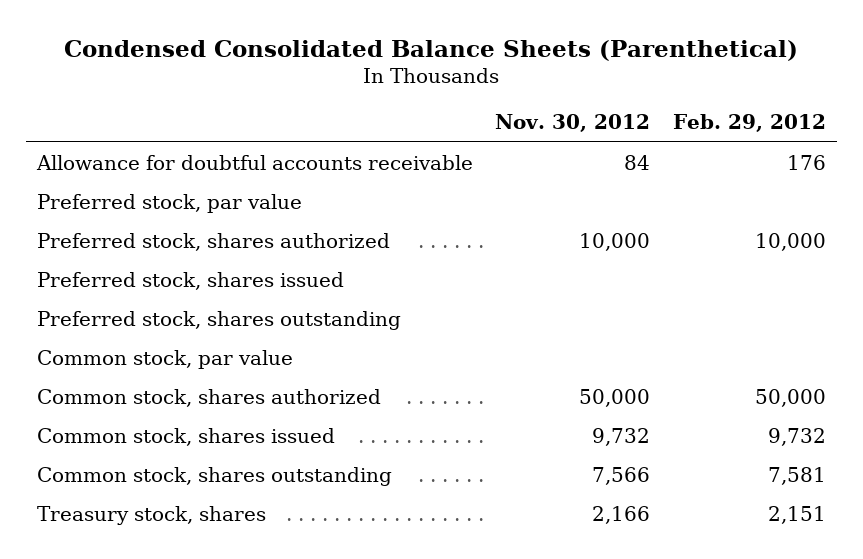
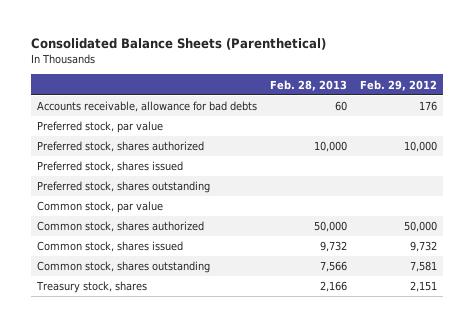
- Condensed Consolidated Balance Sheets (Parenthetical)
+ Consolidated Balance Sheets (Parenthetical)
- | Nov. 30, 2012 | Feb. 29, 2012
+ | Feb. 28, 2013 | Feb. 29, 2012
- Allowance for doubtful accounts receivable | 84 | 176
+ Accounts receivable, allowance for bad debts | 60 | 176

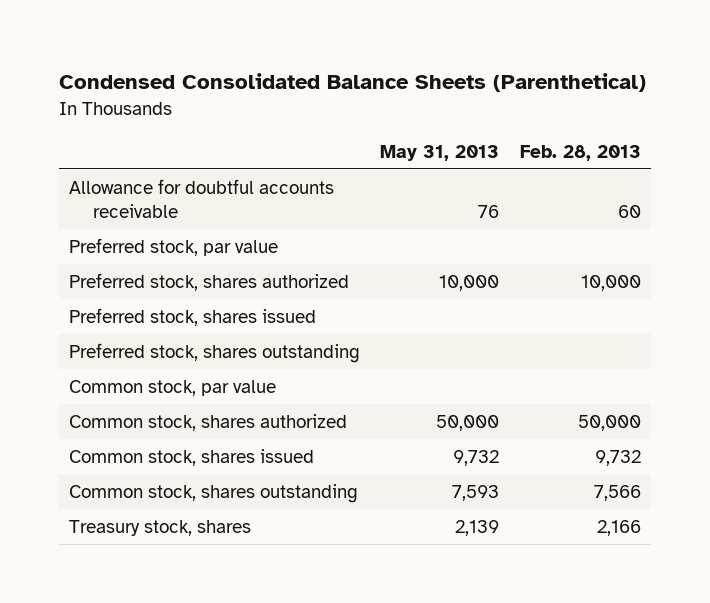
- Consolidated Balance Sheets (Parenthetical)
+ Condensed Consolidated Balance Sheets (Parenthetical)
- | Feb. 28, 2013 | Feb. 29, 2012
+ | May 31, 2013 | Feb. 28, 2013
- Accounts receivable, allowance for bad debts | 60 | 176
+ Allowance for doubtful accounts receivable | 76 | 60

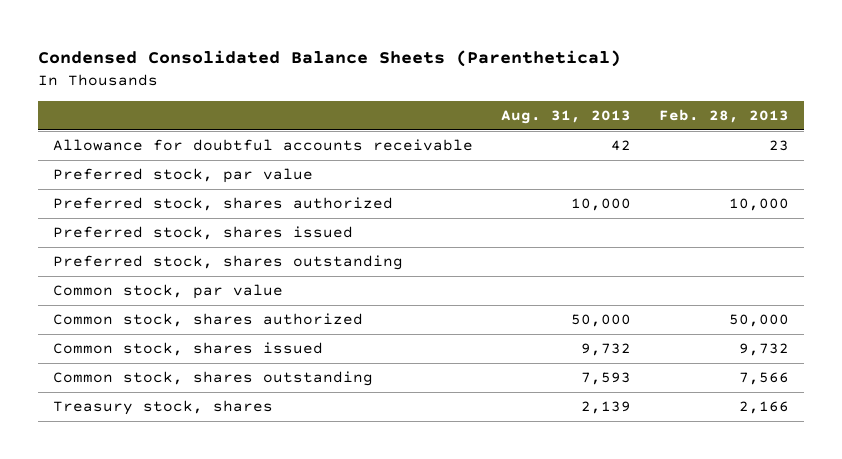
- | May 31, 2013 | Feb. 28, 2013
+ | Aug. 31, 2013 | Feb. 28, 2013
- Allowance for doubtful accounts receivable | 76 | 60
+ Allowance for doubtful accounts receivable | 42 | 23

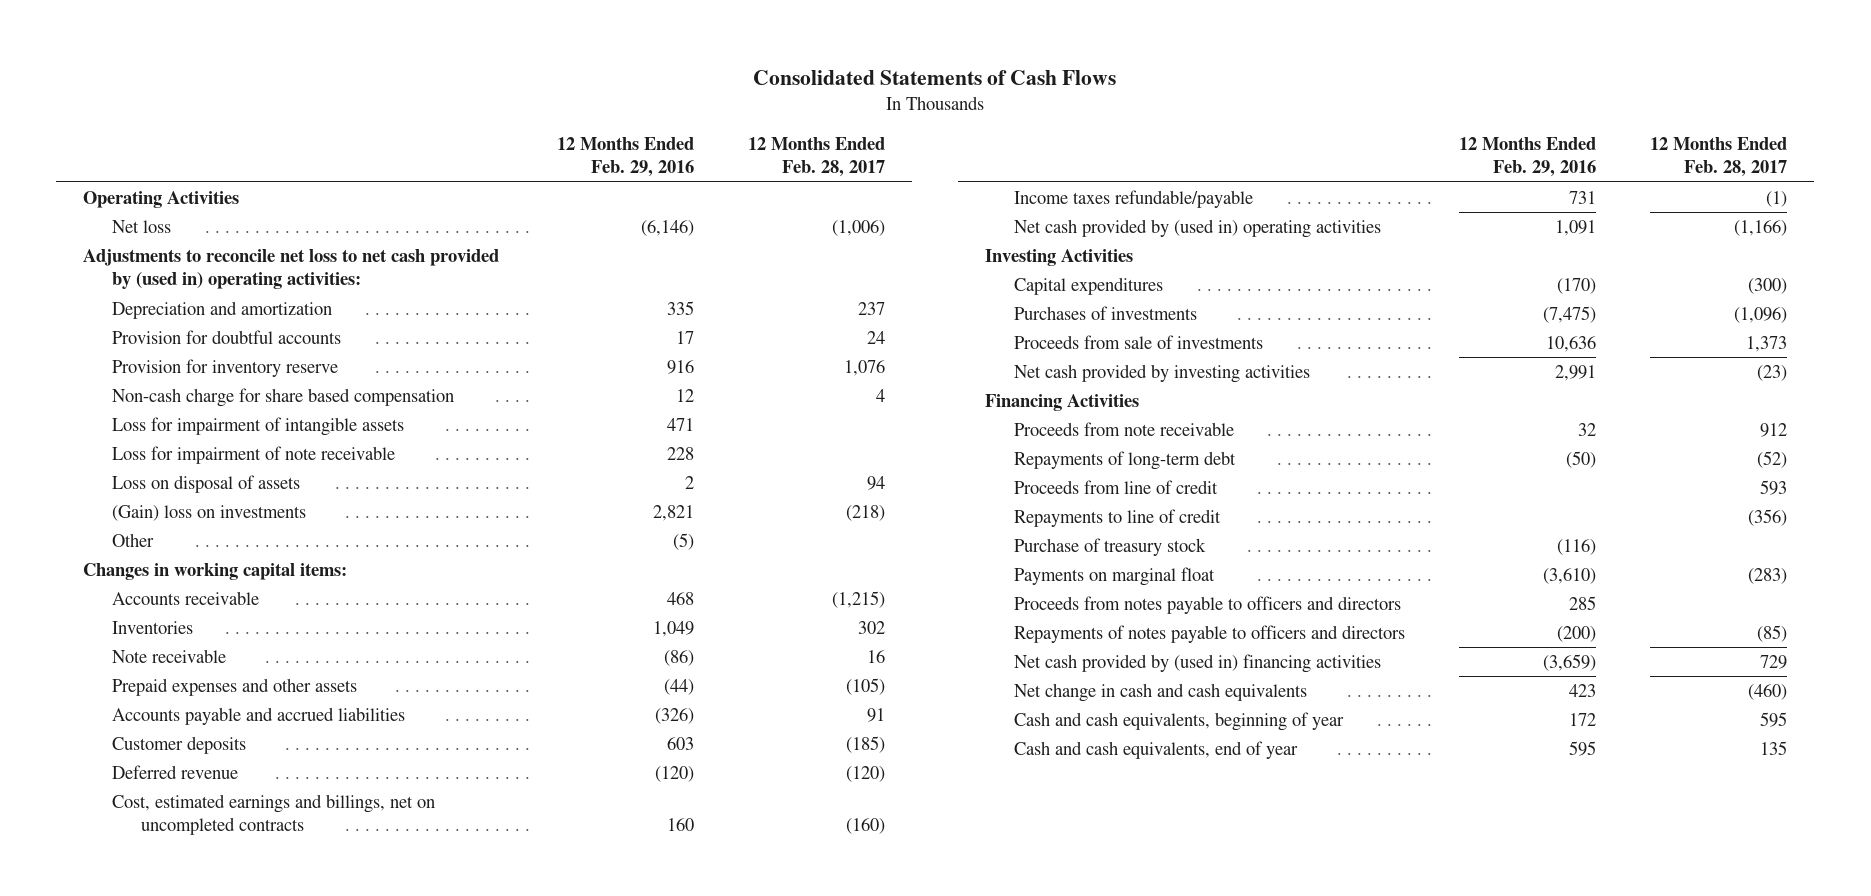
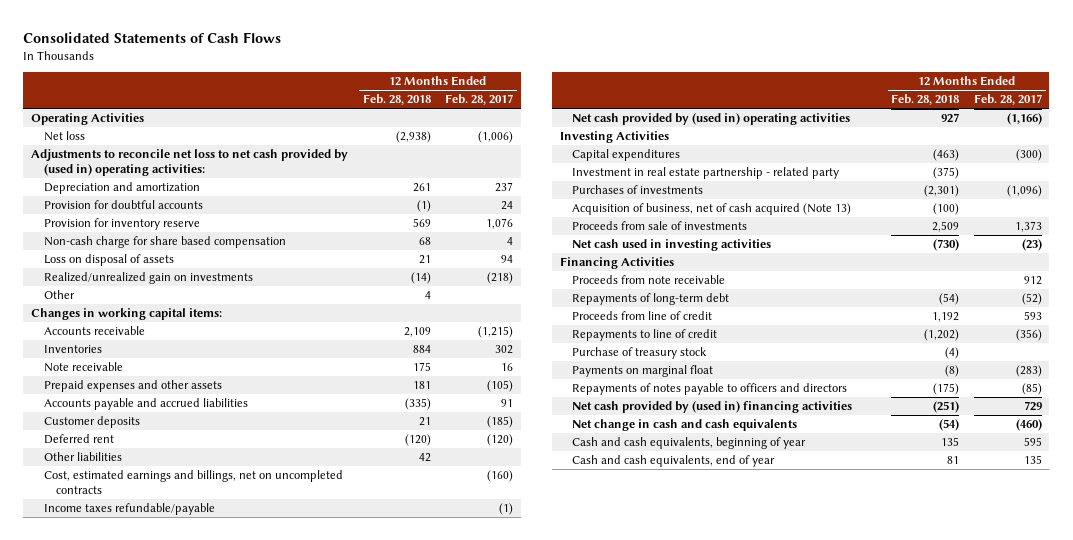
- | 12 Months Ended Feb. 29, 2016 | 12 Months Ended Feb. 28, 2017
+ | 12 Months Ended Feb. 28, 2018 | 12 Months Ended Feb. 28, 2017
- Loss for impairment of intangible assets | 471 |
- Loss for impairment of note receivable | 228 |
- (Gain) loss on investments | 2,821 | (218)
+ Realized/unrealized gain on investments | (14) | (218)
- Deferred revenue | (120) | (120)
+ Deferred rent | (120) | (120)
+ Other liabilities | 42 |
+ Investment in real estate partnership - related party | (375) |
+ Acquisition of business, net of cash acquired (Note 13) | (100) |
- Net cash provided by investing activities | 2,991 | (23)
+ Net cash used in investing activities | (730) | (23)
- Proceeds from notes payable to officers and directors | 285 |

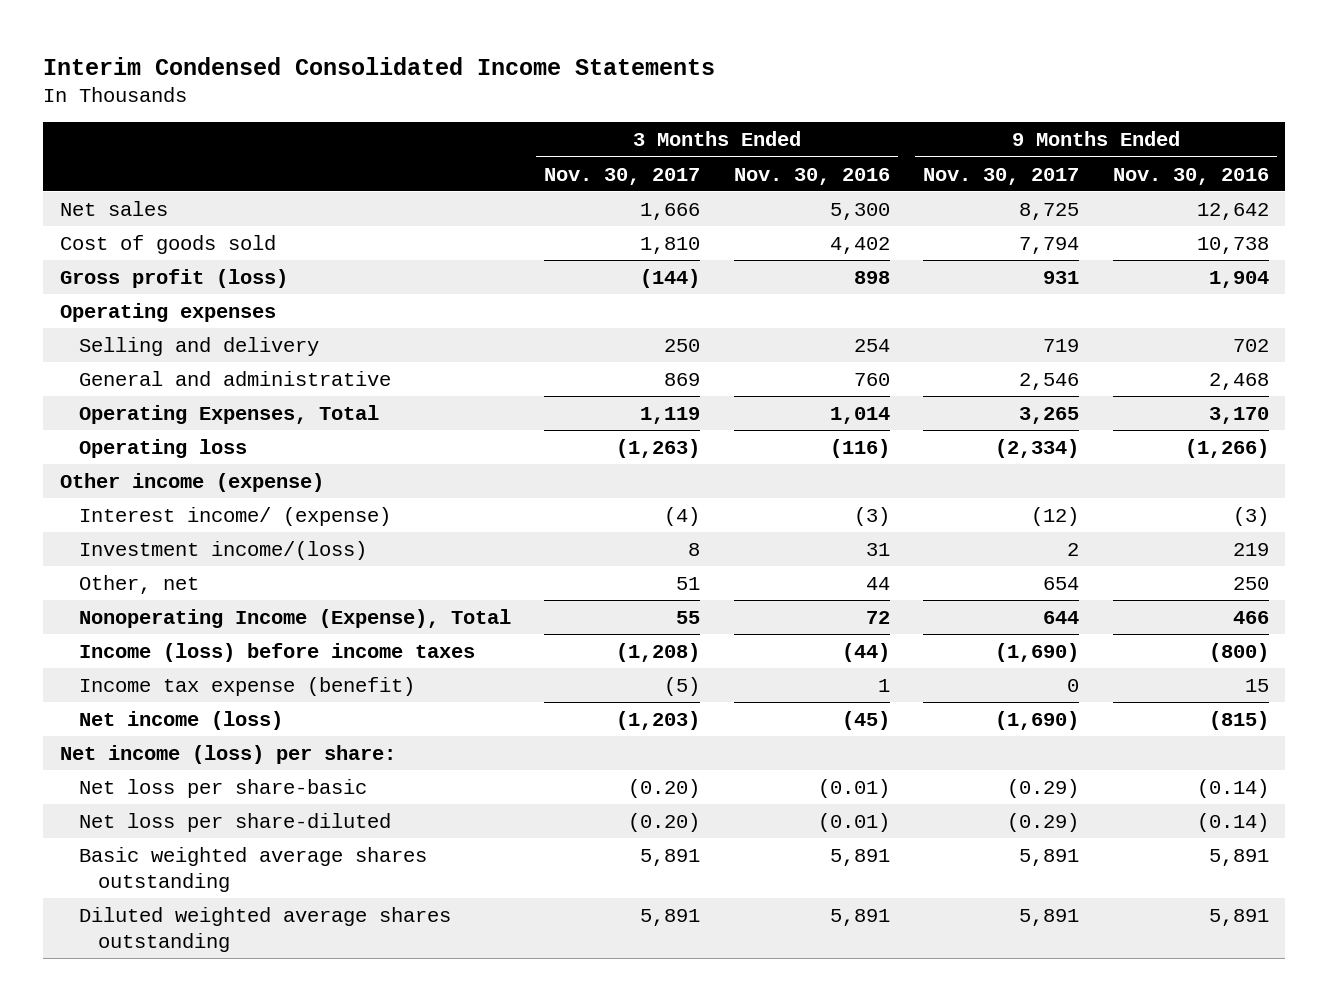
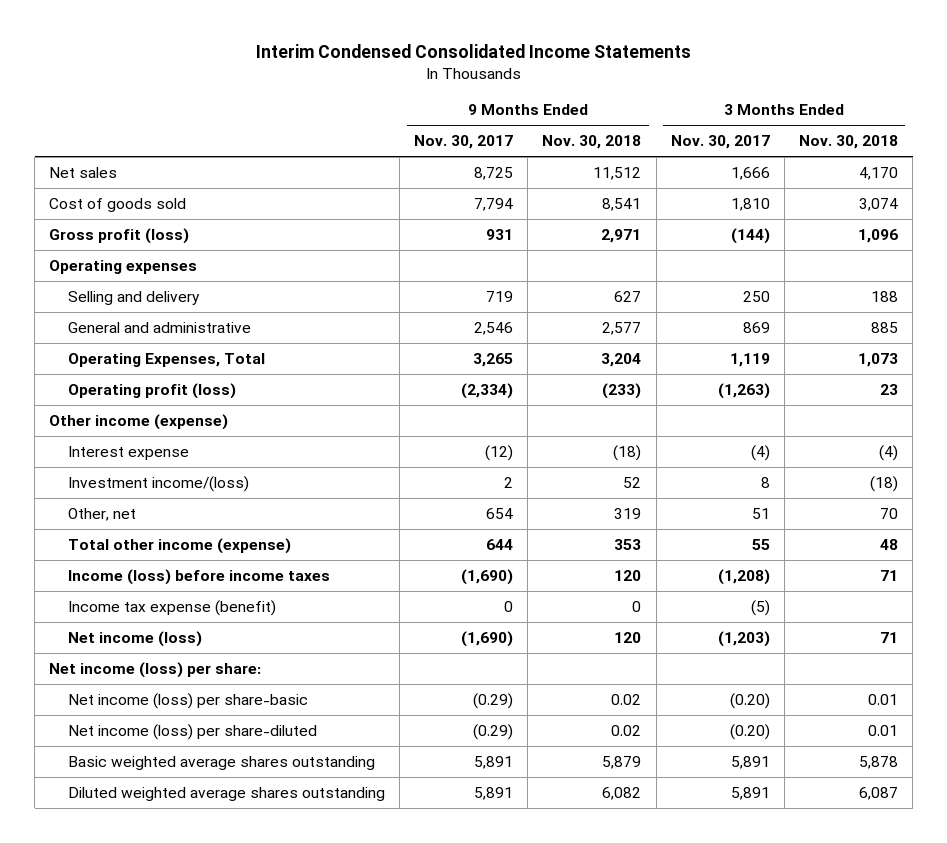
- | 3 Months Ended Nov. 30, 2017 | 3 Months Ended Nov. 30, 2016 | 9 Months Ended Nov. 30, 2017 | 9 Months Ended Nov. 30, 2016
+ | 9 Months Ended Nov. 30, 2017 | 9 Months Ended Nov. 30, 2018 | 3 Months Ended Nov. 30, 2017 | 3 Months Ended Nov. 30, 2018
- Operating loss | (1,263) | (116) | (2,334) | (1,266)
+ Operating profit (loss) | (2,334) | (233) | (1,263) | 23
- Interest income/ (expense) | (4) | (3) | (12) | (3)
+ Interest expense | (12) | (18) | (4) | (4)
- Nonoperating Income (Expense), Total | 55 | 72 | 644 | 466
+ Total other income (expense) | 644 | 353 | 55 | 48
- Net loss per share-basic | (0.20) | (0.01) | (0.29) | (0.14)
- Net loss per share-diluted | (0.20) | (0.01) | (0.29) | (0.14)
+ Net income (loss) per share-basic | (0.29) | 0.02 | (0.20) | 0.01
+ Net income (loss) per share-diluted | (0.29) | 0.02 | (0.20) | 0.01

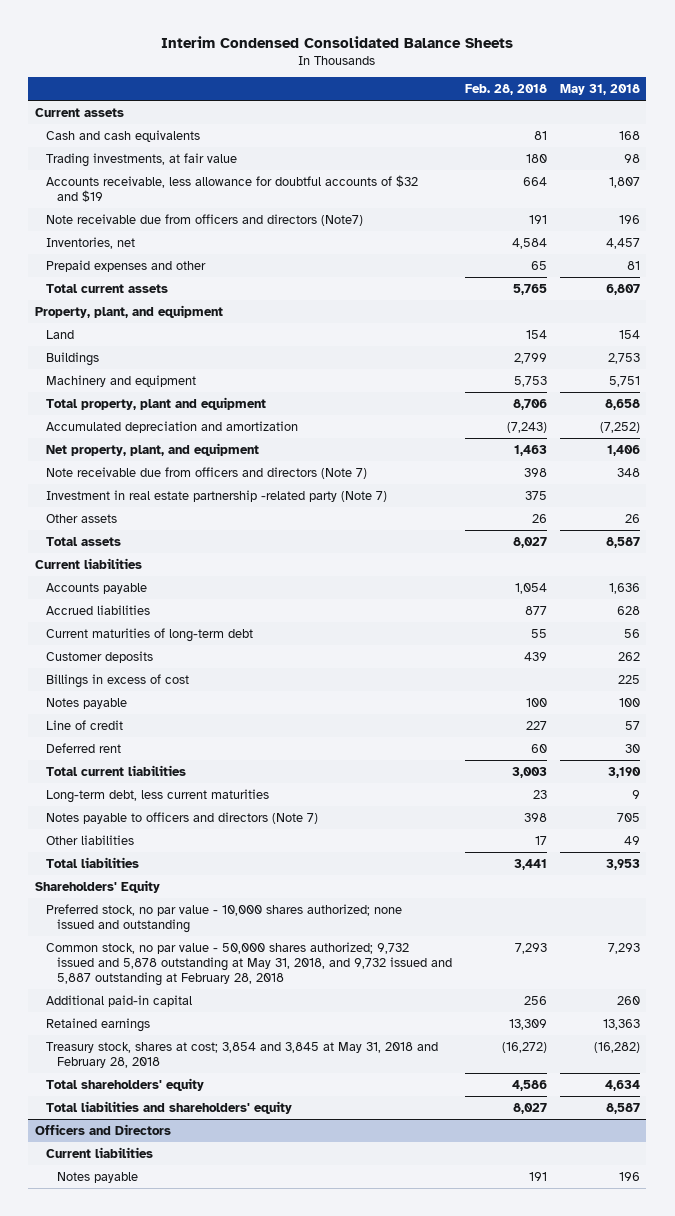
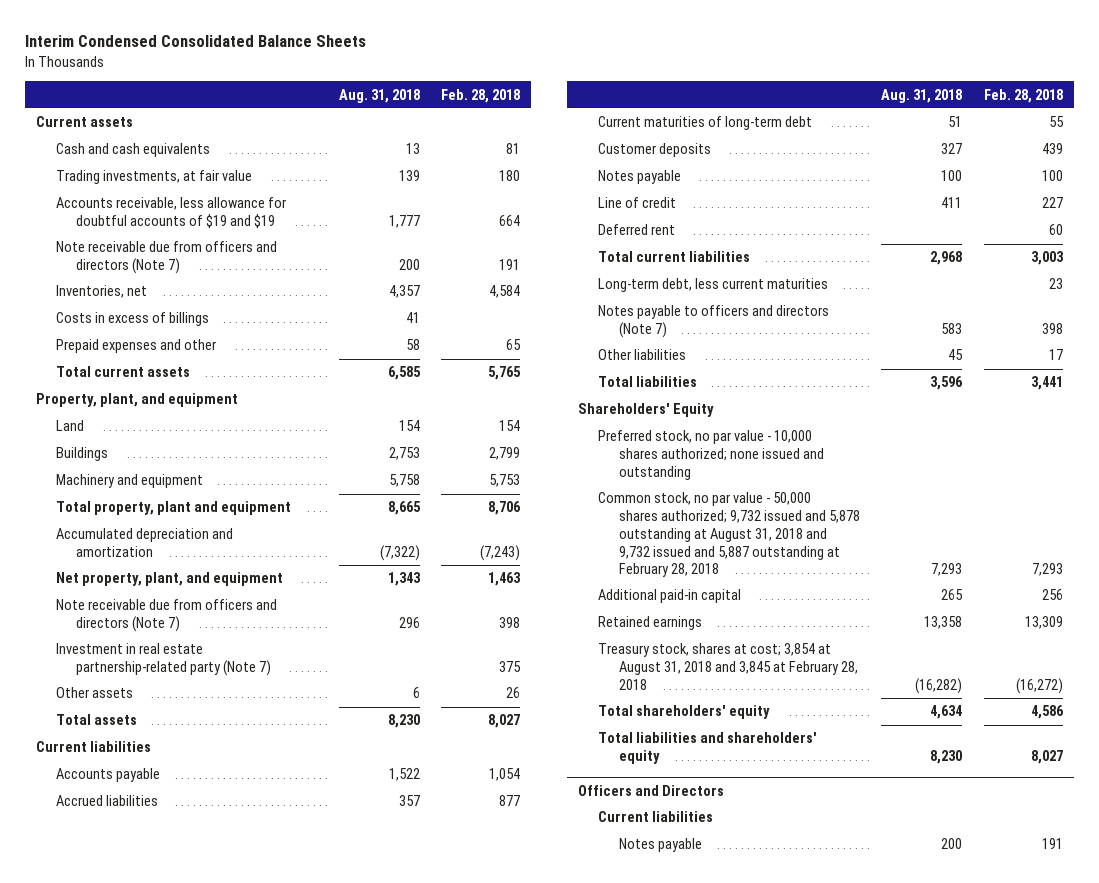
- | Feb. 28, 2018 | May 31, 2018
+ | Aug. 31, 2018 | Feb. 28, 2018
- Accounts receivable, less allowance for doubtful accounts of $32 and $19 | 664 | 1,807
- Note receivable due from officers and directors (Note7) | 191 | 196
+ Accounts receivable, less allowance for doubtful accounts of $19 and $19 | 1,777 | 664
+ Note receivable due from officers and directors (Note 7) | 200 | 191
+ Costs in excess of billings | 41 |
- Investment in real estate partnership -related party (Note 7) | 375 |
+ Investment in real estate partnership-related party (Note 7) | | 375
- Billings in excess of cost | | 225
- Common stock, no par value - 50,000 shares authorized; 9,732 issued and 5,878 outstanding at May 31, 2018, and 9,732 issued and 5,887 outstanding at February 28, 2018 | 7,293 | 7,293
+ Common stock, no par value - 50,000 shares authorized; 9,732 issued and 5,878 outstanding at August 31, 2018 and 9,732 issued and 5,887 outstanding at February 28, 2018 | 7,293 | 7,293
- Treasury stock, shares at cost; 3,854 and 3,845 at May 31, 2018 and February 28, 2018 | (16,272) | (16,282)
+ Treasury stock, shares at cost; 3,854 at August 31, 2018 and 3,845 at February 28, 2018 | (16,282) | (16,272)

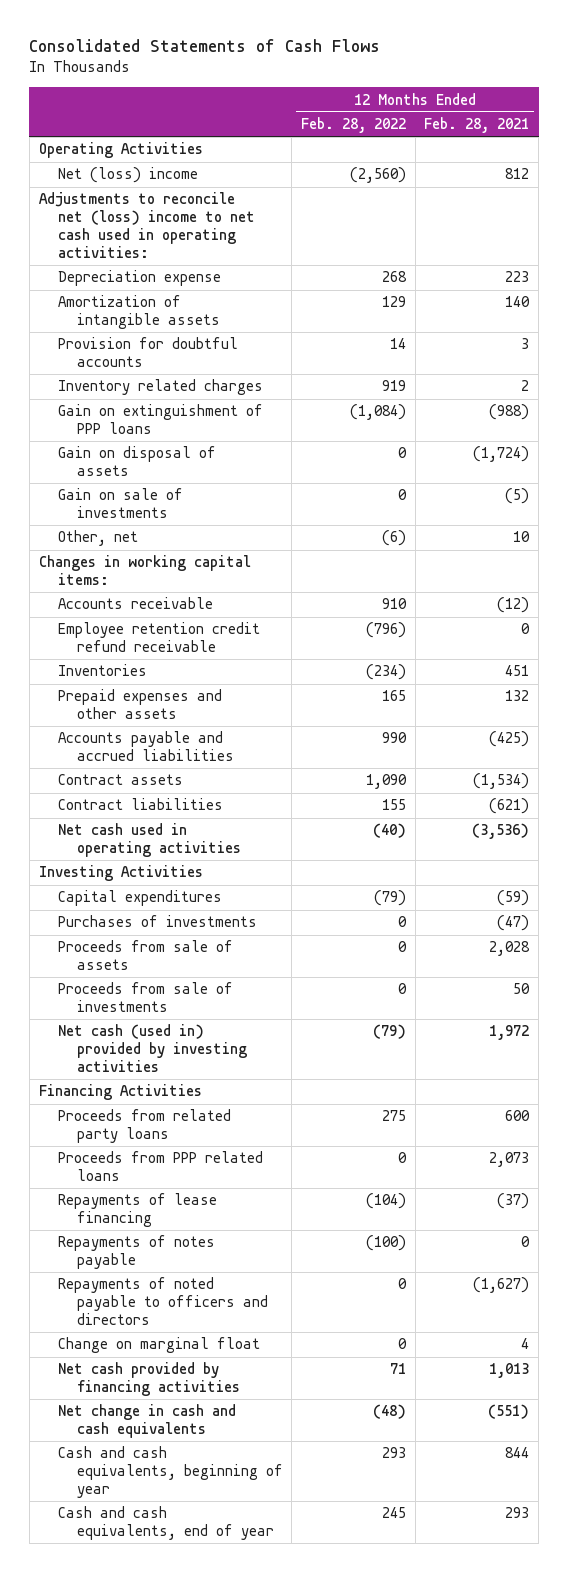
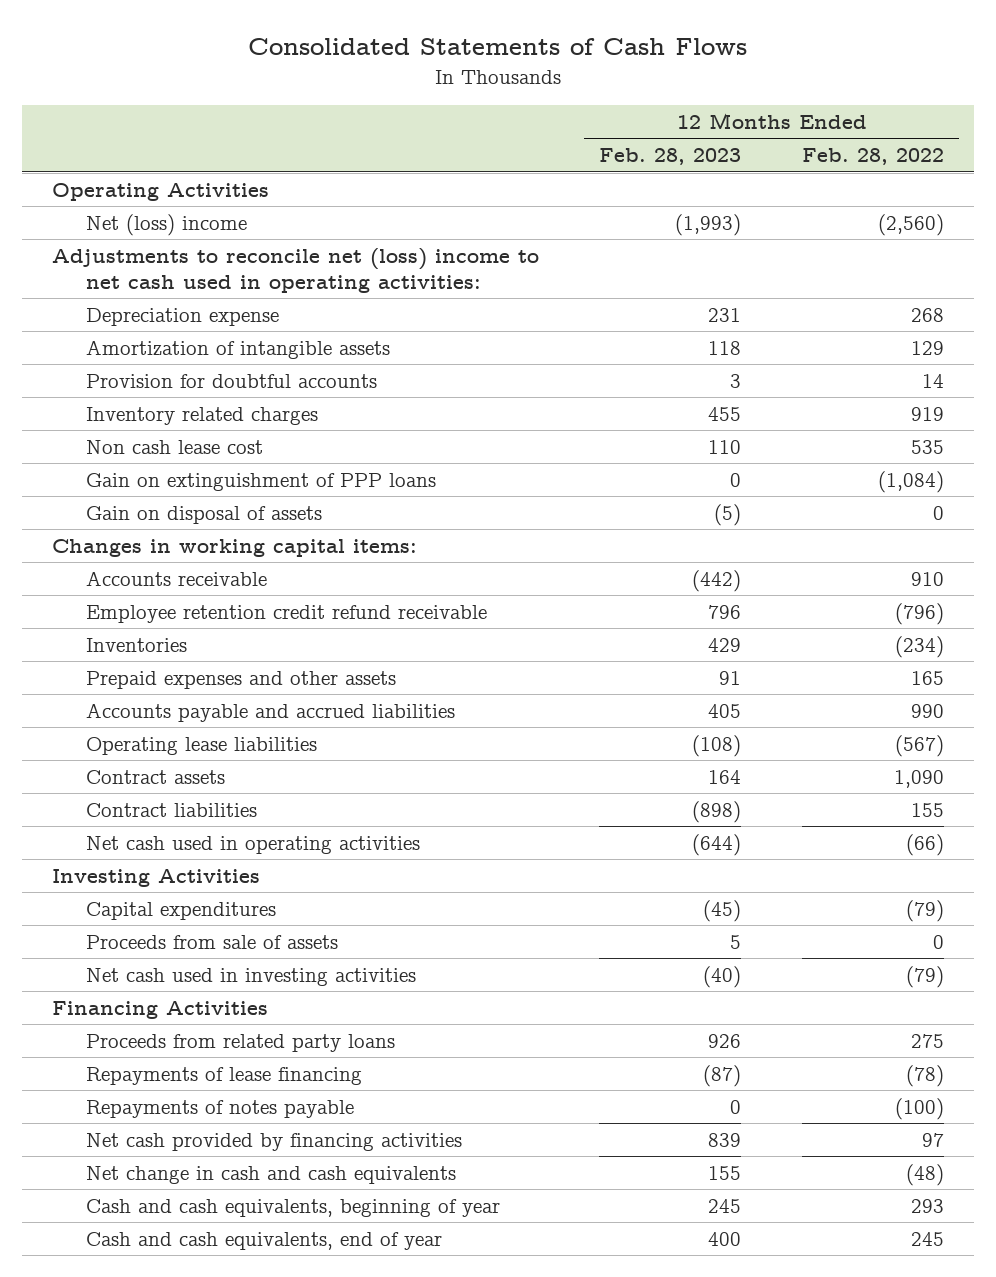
- | 12 Months Ended Feb. 28, 2022 | 12 Months Ended Feb. 28, 2021
+ | 12 Months Ended Feb. 28, 2023 | 12 Months Ended Feb. 28, 2022
+ Non cash lease cost | 110 | 535
- Gain on sale of investments | 0 | (5)
- Other, net | (6) | 10
+ Operating lease liabilities | (108) | (567)
- Net cash used in operating activities | (40) | (3,536)
+ Net cash used in operating activities | (644) | (66)
- Purchases of investments | 0 | (47)
- Proceeds from sale of investments | 0 | 50
- Net cash (used in) provided by investing activities | (79) | 1,972
+ Net cash used in investing activities | (40) | (79)
- Proceeds from PPP related loans | 0 | 2,073
- Repayments of lease financing | (104) | (37)
+ Repayments of lease financing | (87) | (78)
- Repayments of noted payable to officers and directors | 0 | (1,627)
- Change on marginal float | 0 | 4
- Net cash provided by financing activities | 71 | 1,013
+ Net cash provided by financing activities | 839 | 97

